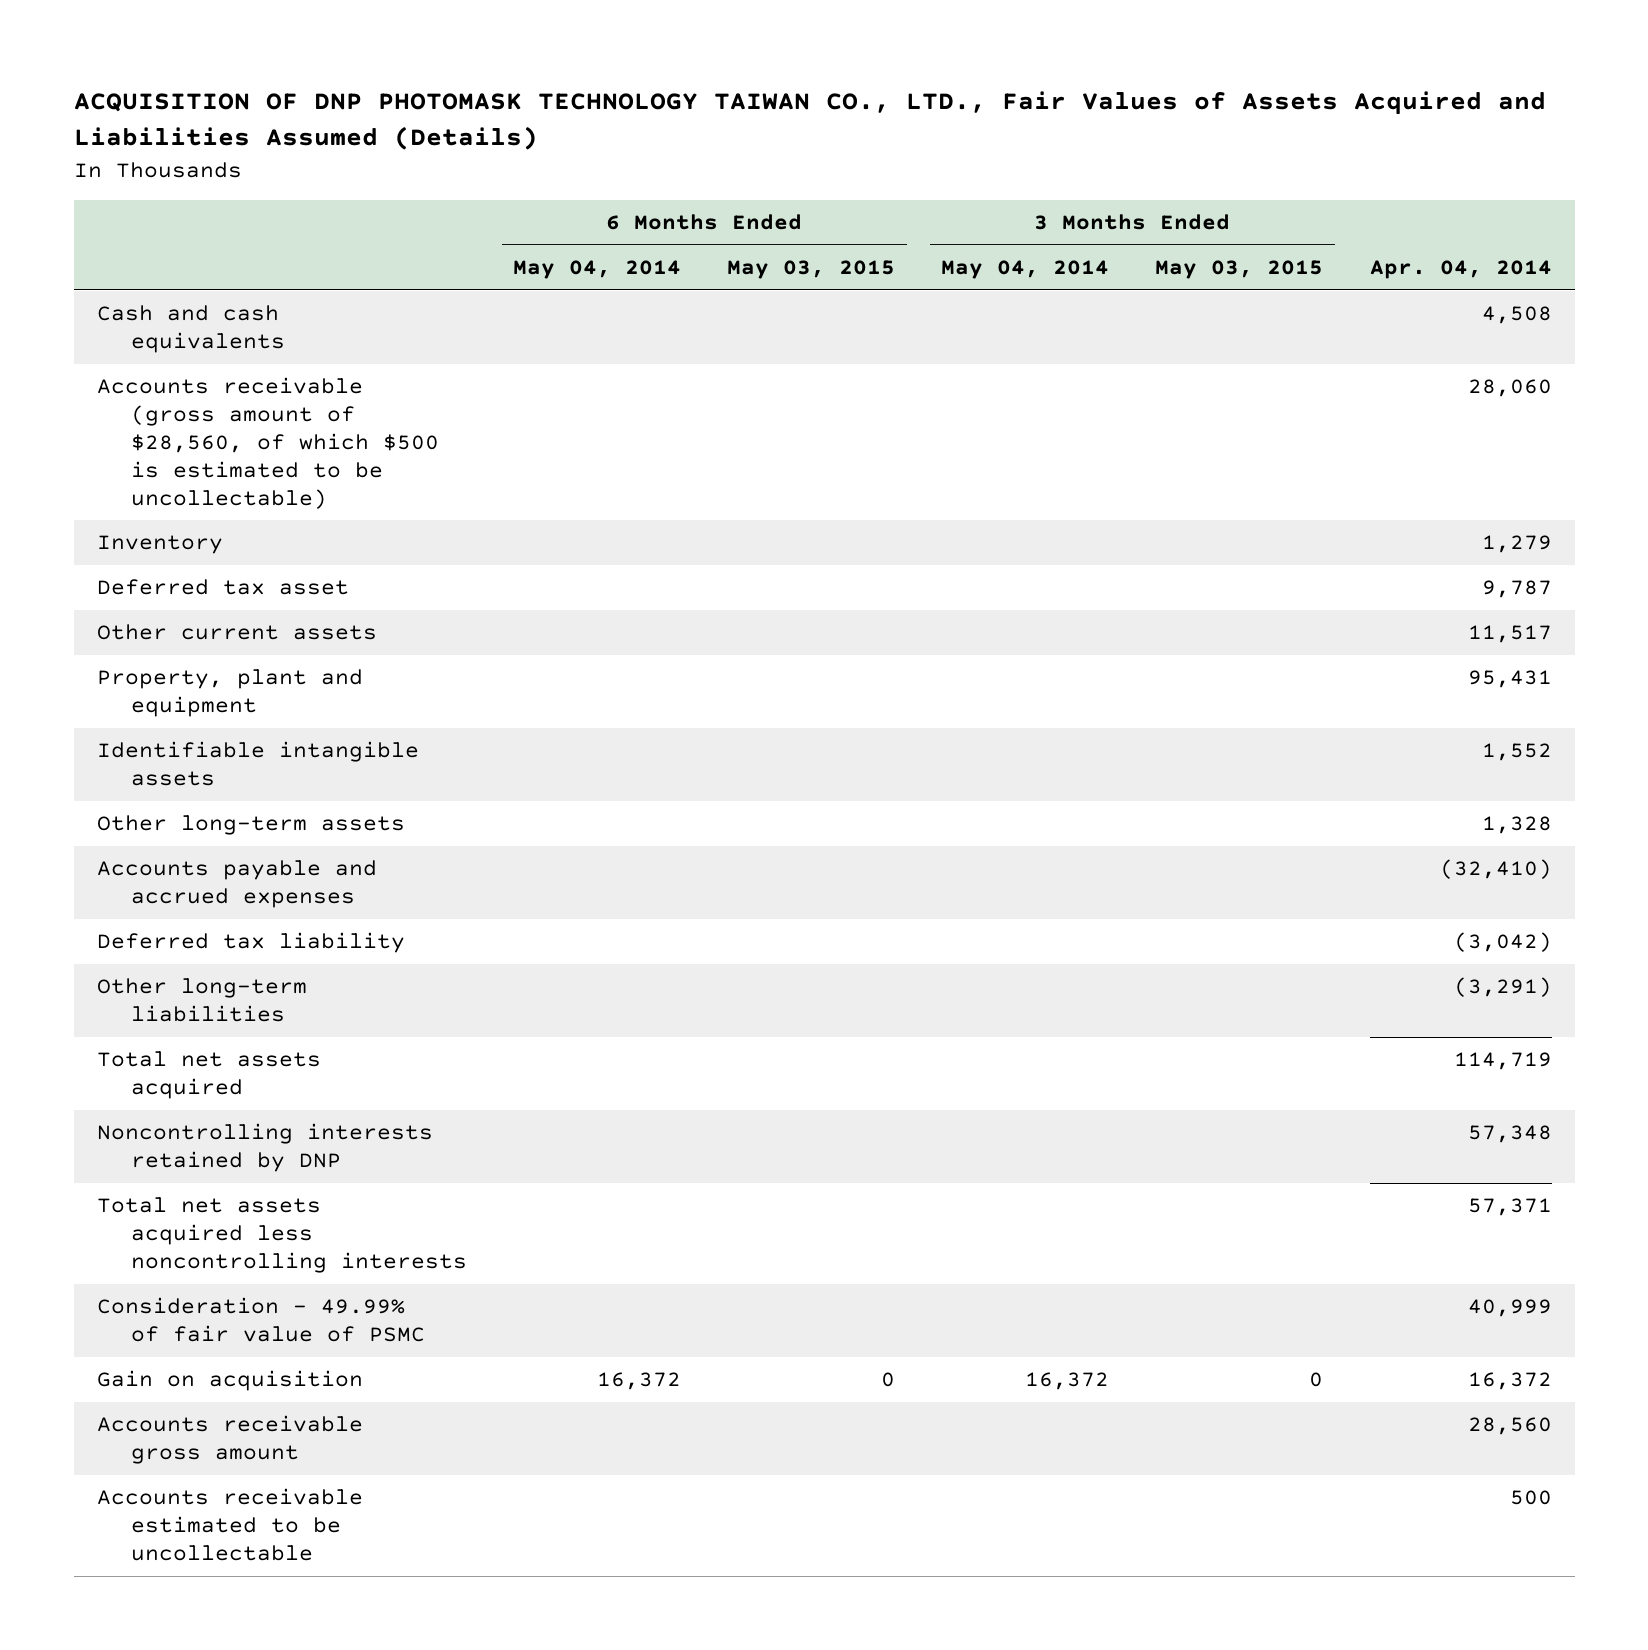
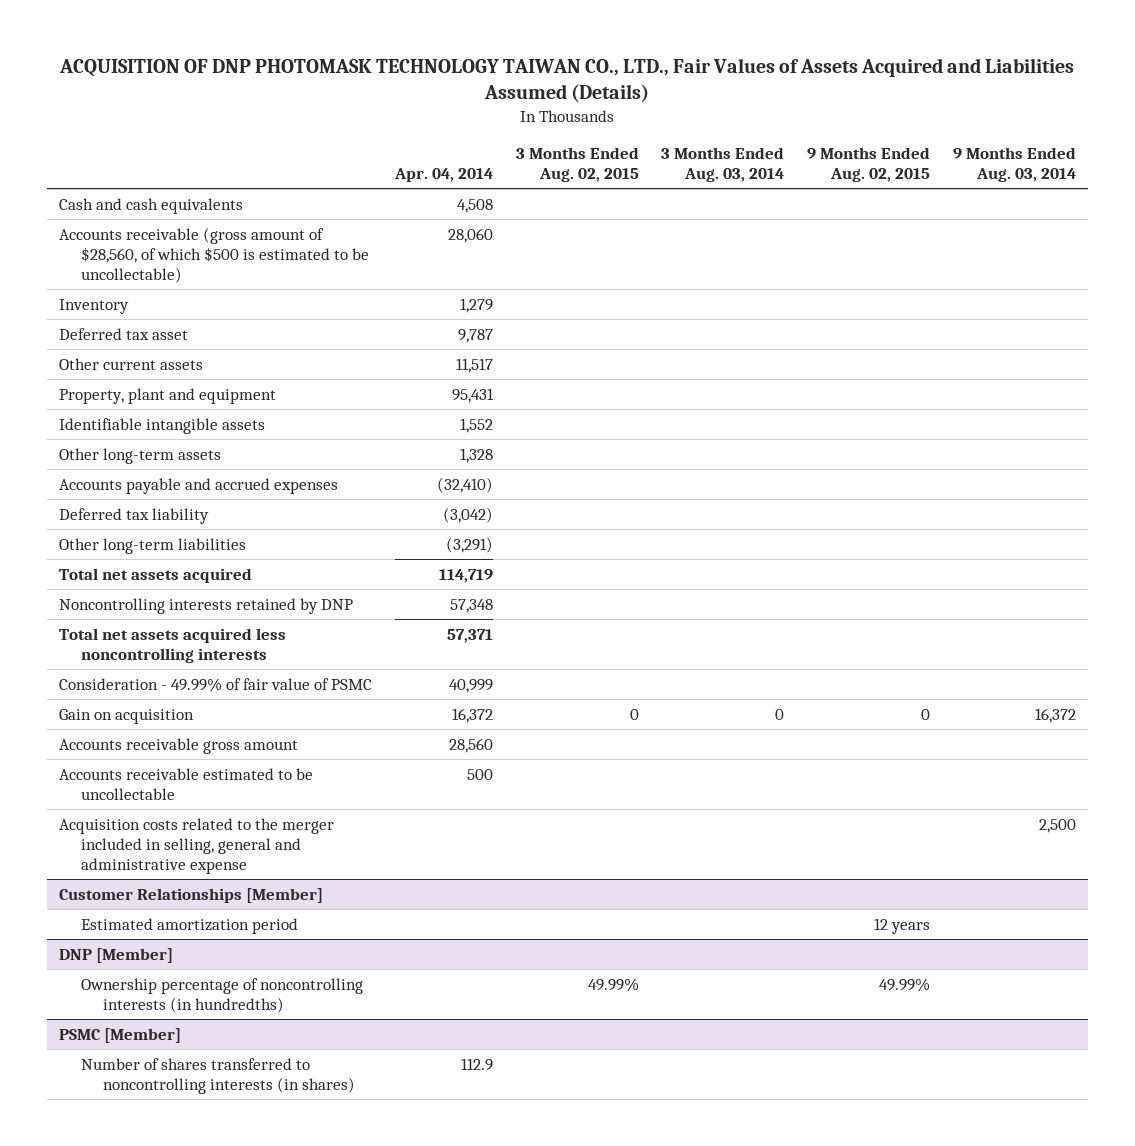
- | 6 Months Ended May 04, 2014 | 6 Months Ended May 03, 2015 | 3 Months Ended May 04, 2014 | 3 Months Ended May 03, 2015 | Apr. 04, 2014
+ | Apr. 04, 2014 | 3 Months Ended Aug. 02, 2015 | 3 Months Ended Aug. 03, 2014 | 9 Months Ended Aug. 02, 2015 | 9 Months Ended Aug. 03, 2014
+ Acquisition costs related to the merger included in selling, general and administrative expense | | | | | 2,500
+ Customer Relationships [Member]
+ Estimated amortization period | | | | 12 years |
+ DNP [Member]
+ Ownership percentage of noncontrolling interests (in hundredths) | | 49.99% | | 49.99% |
+ PSMC [Member]
+ Number of shares transferred to noncontrolling interests (in shares) | 112.9 | | | |

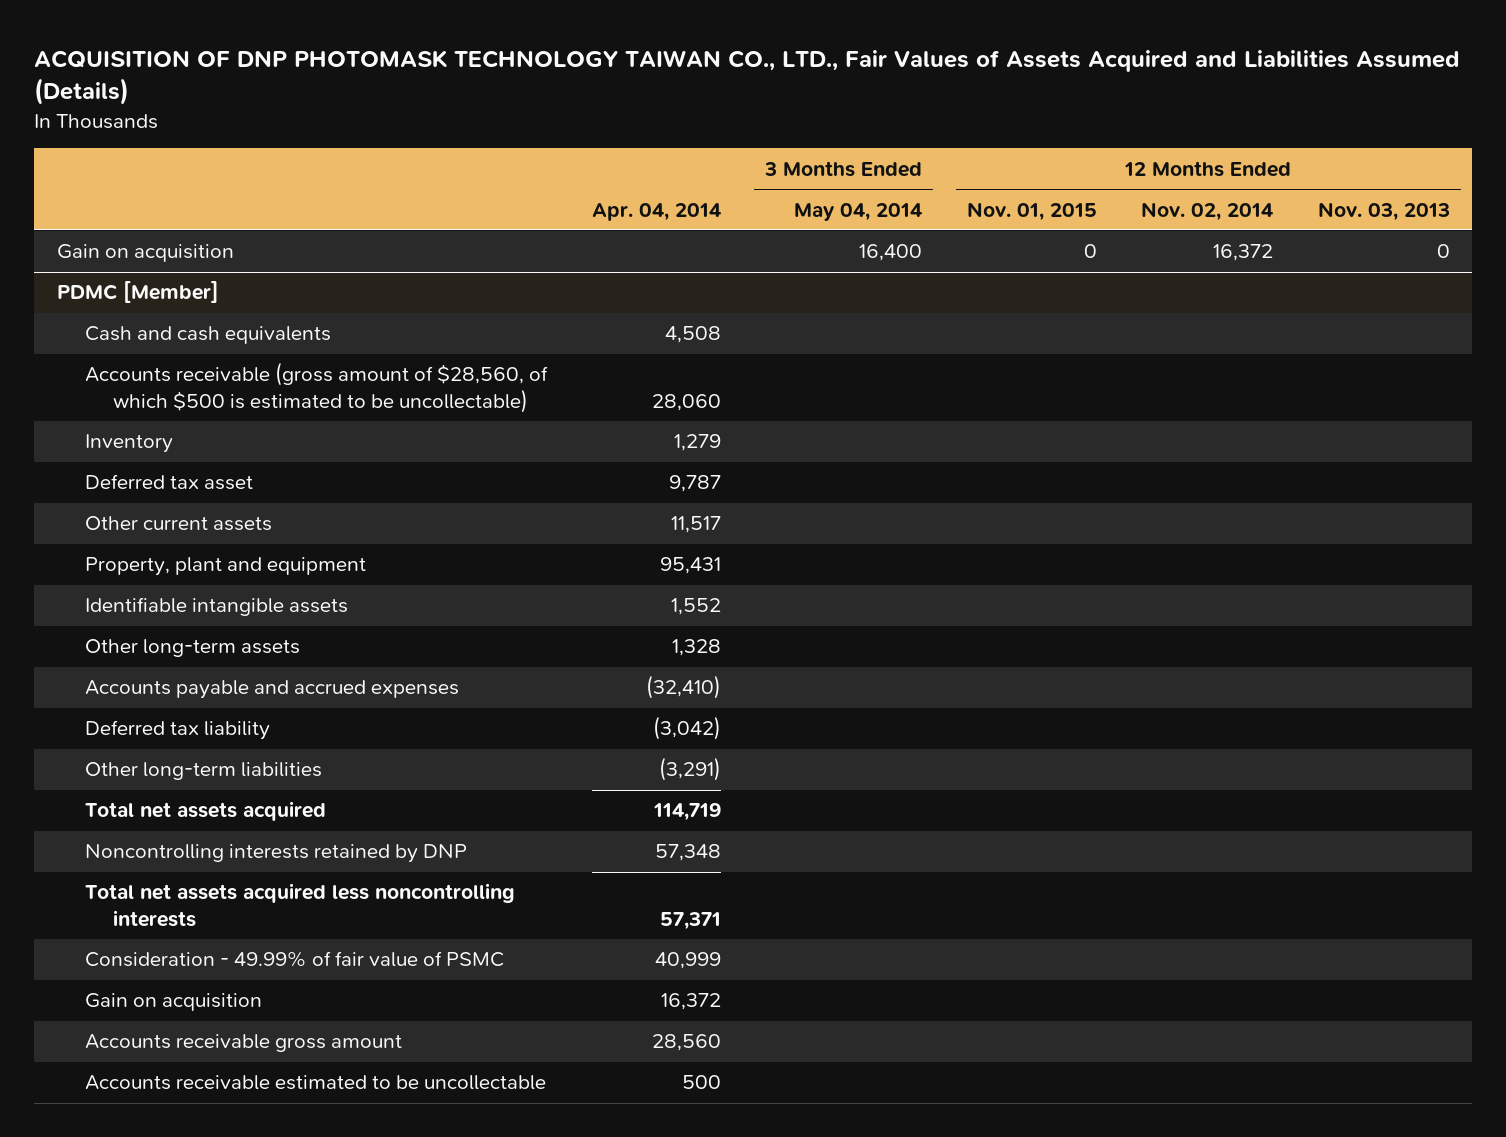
- | Apr. 04, 2014 | 3 Months Ended Aug. 02, 2015 | 3 Months Ended Aug. 03, 2014 | 9 Months Ended Aug. 02, 2015 | 9 Months Ended Aug. 03, 2014
+ | Apr. 04, 2014 | 3 Months Ended May 04, 2014 | 12 Months Ended Nov. 01, 2015 | 12 Months Ended Nov. 02, 2014 | 12 Months Ended Nov. 03, 2013
+ Gain on acquisition | | 16,400 | 0 | 16,372 | 0
+ PDMC [Member]
- Acquisition costs related to the merger included in selling, general and administrative expense | | | | | 2,500
- Customer Relationships [Member]
- Estimated amortization period | | | | 12 years |
- DNP [Member]
- Ownership percentage of noncontrolling interests (in hundredths) | | 49.99% | | 49.99% |
- PSMC [Member]
- Number of shares transferred to noncontrolling interests (in shares) | 112.9 | | | |

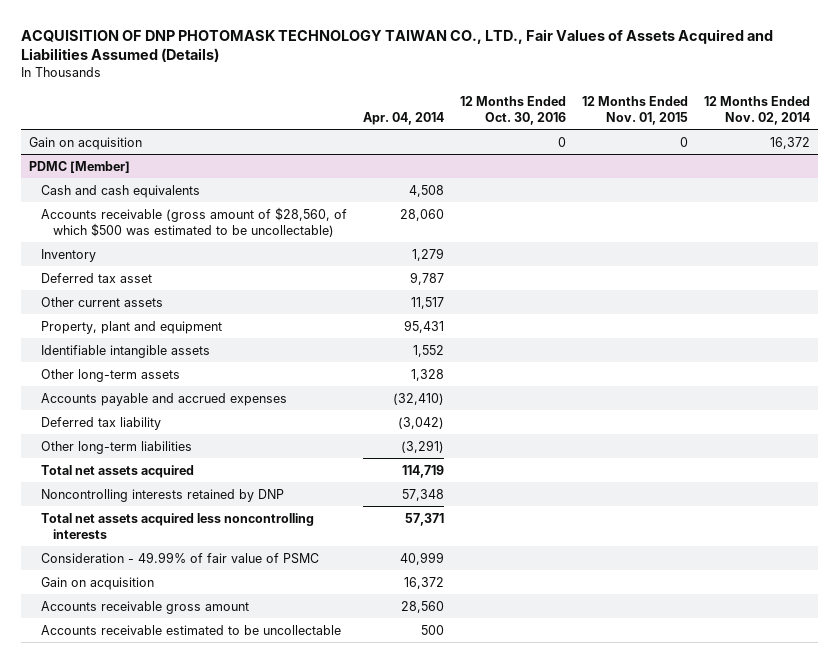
- | Apr. 04, 2014 | 3 Months Ended May 04, 2014 | 12 Months Ended Nov. 01, 2015 | 12 Months Ended Nov. 02, 2014 | 12 Months Ended Nov. 03, 2013
+ | Apr. 04, 2014 | 12 Months Ended Oct. 30, 2016 | 12 Months Ended Nov. 01, 2015 | 12 Months Ended Nov. 02, 2014
@ PDMC [Member]
- Accounts receivable (gross amount of $28,560, of which $500 is estimated to be uncollectable) | 28,060 | | | |
+ Accounts receivable (gross amount of $28,560, of which $500 was estimated to be uncollectable) | 28,060 | | |

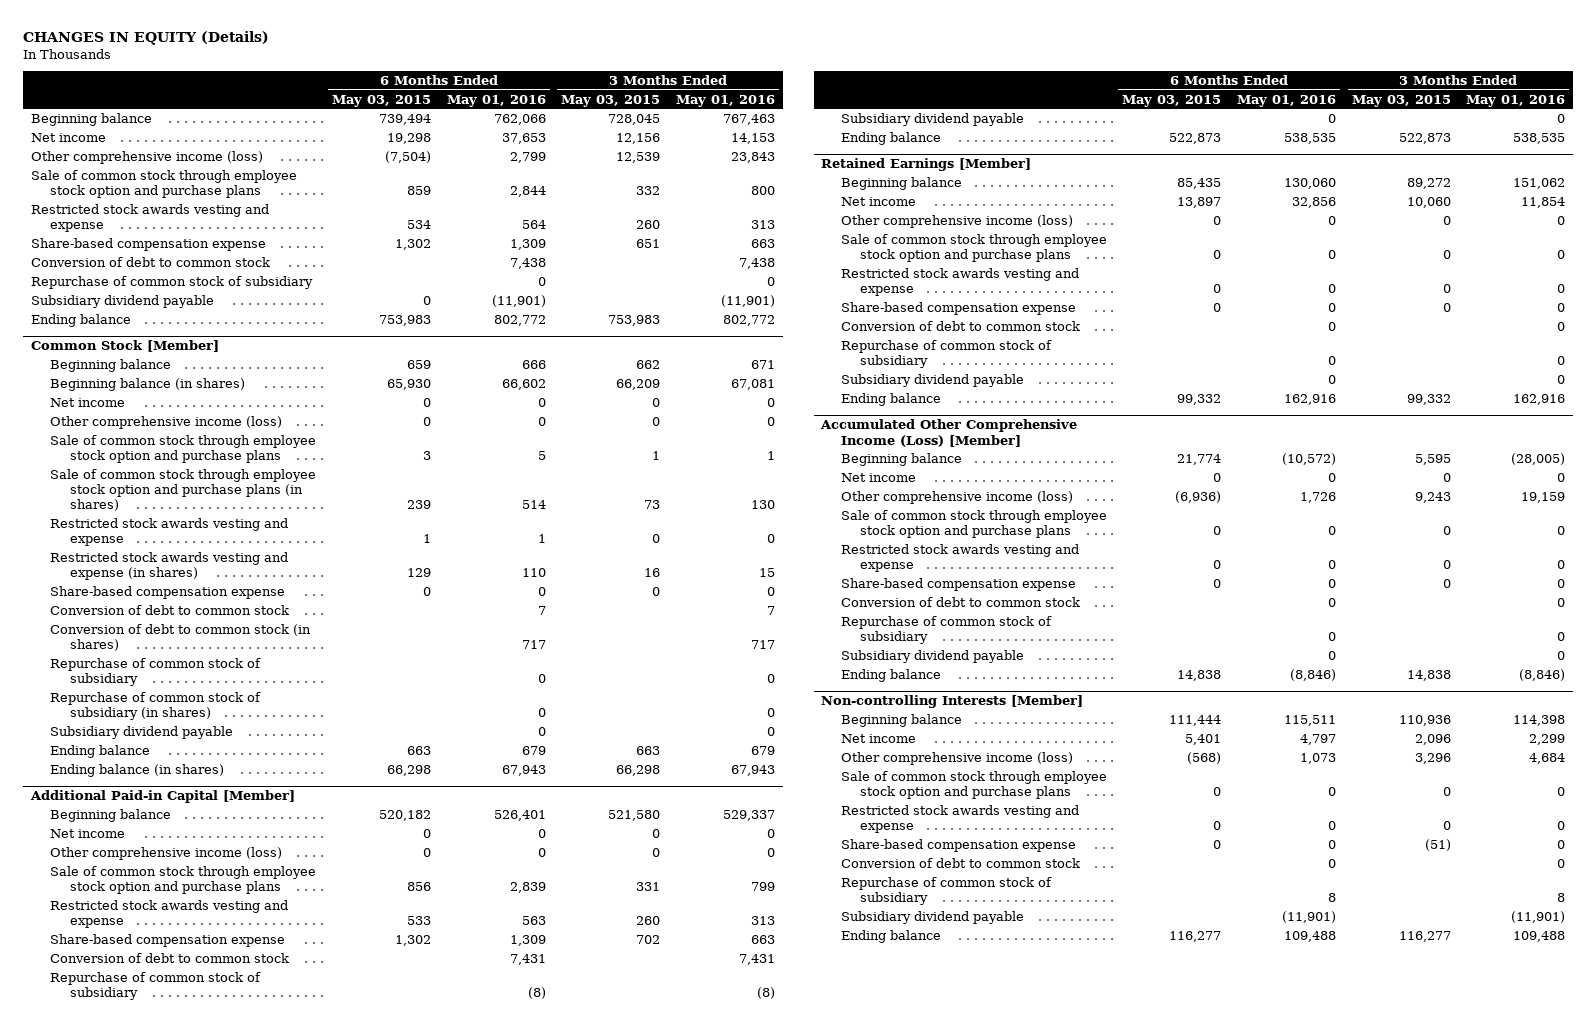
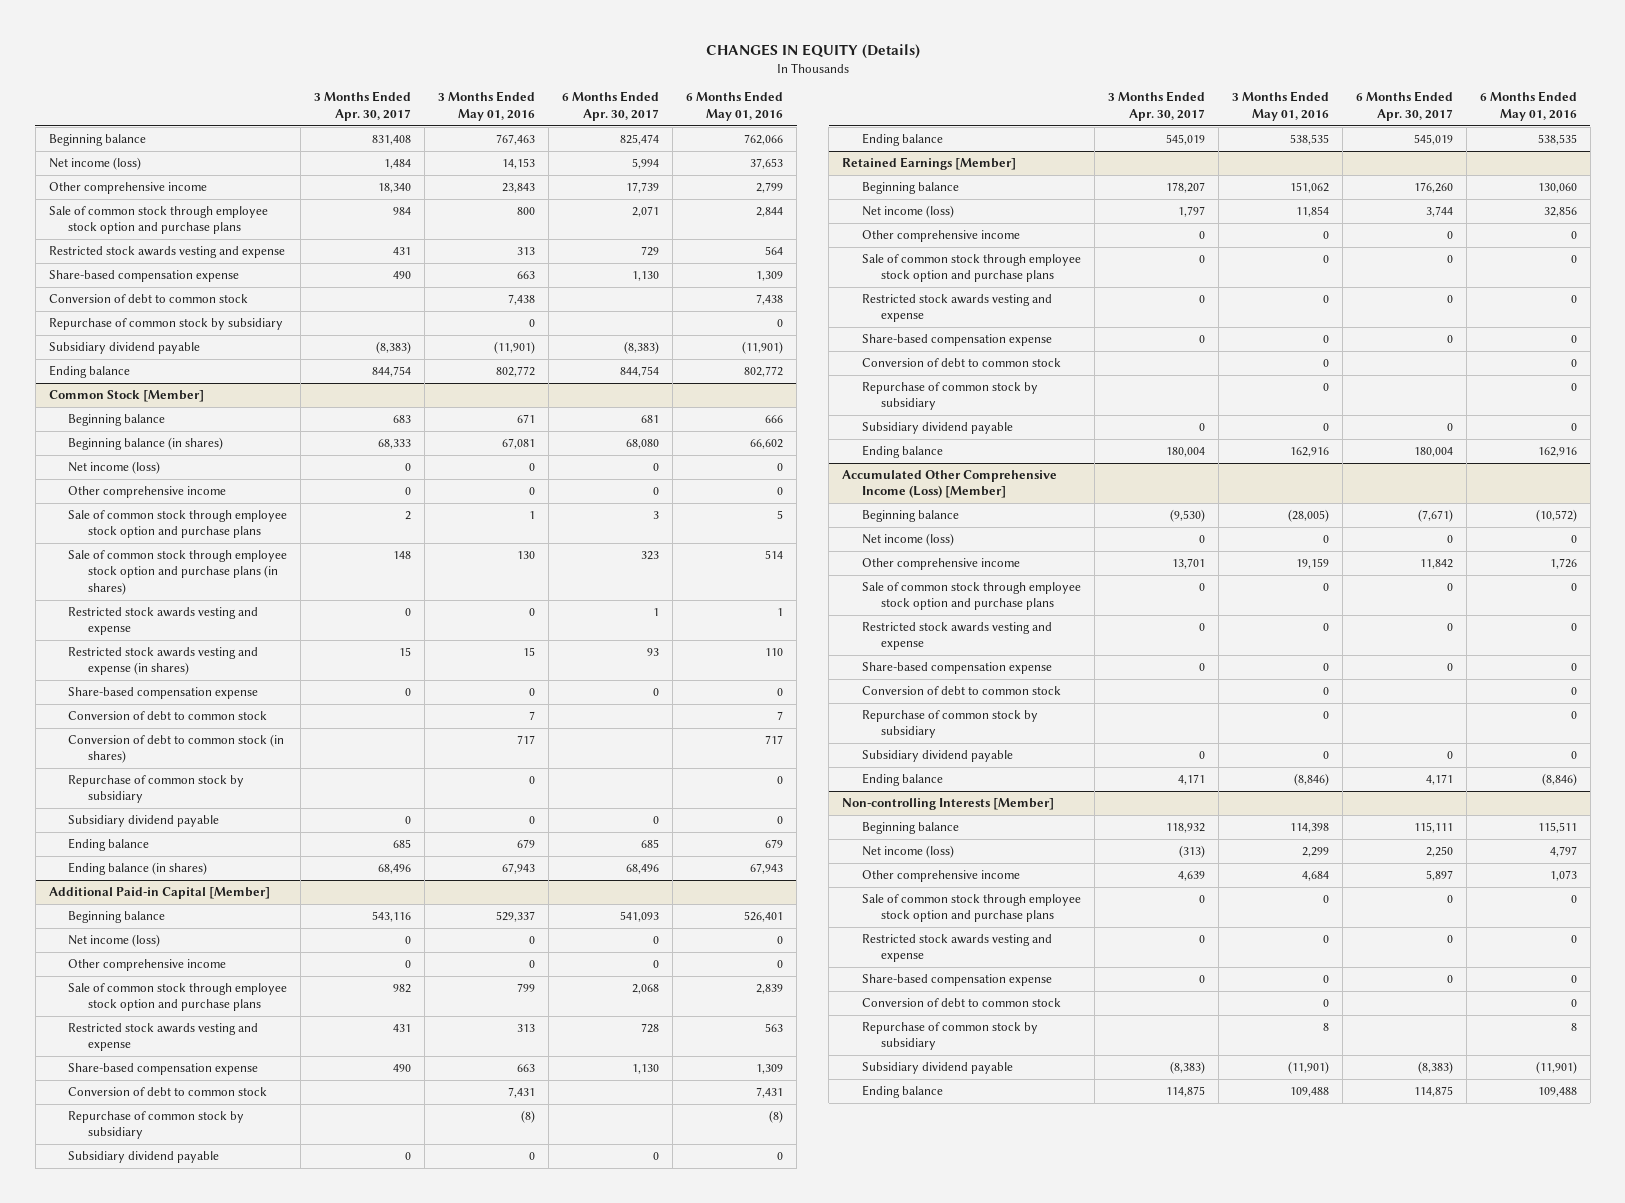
- | 6 Months Ended May 03, 2015 | 6 Months Ended May 01, 2016 | 3 Months Ended May 03, 2015 | 3 Months Ended May 01, 2016
+ | 3 Months Ended Apr. 30, 2017 | 3 Months Ended May 01, 2016 | 6 Months Ended Apr. 30, 2017 | 6 Months Ended May 01, 2016
- Net income | 19,298 | 37,653 | 12,156 | 14,153
- Other comprehensive income (loss) | (7,504) | 2,799 | 12,539 | 23,843
+ Net income (loss) | 1,484 | 14,153 | 5,994 | 37,653
+ Other comprehensive income | 18,340 | 23,843 | 17,739 | 2,799
- Repurchase of common stock of subsidiary | | 0 | | 0
+ Repurchase of common stock by subsidiary | | 0 | | 0
@ Common Stock [Member]
- Net income | 0 | 0 | 0 | 0
- Other comprehensive income (loss) | 0 | 0 | 0 | 0
+ Net income (loss) | 0 | 0 | 0 | 0
+ Other comprehensive income | 0 | 0 | 0 | 0
- Repurchase of common stock of subsidiary | | 0 | | 0
- Repurchase of common stock of subsidiary (in shares) | | 0 | | 0
+ Repurchase of common stock by subsidiary | | 0 | | 0
@ Additional Paid-in Capital [Member]
- Net income | 0 | 0 | 0 | 0
- Other comprehensive income (loss) | 0 | 0 | 0 | 0
+ Net income (loss) | 0 | 0 | 0 | 0
+ Other comprehensive income | 0 | 0 | 0 | 0
- Repurchase of common stock of subsidiary | | (8) | | (8)
+ Repurchase of common stock by subsidiary | | (8) | | (8)
@ Retained Earnings [Member]
- Net income | 13,897 | 32,856 | 10,060 | 11,854
- Other comprehensive income (loss) | 0 | 0 | 0 | 0
+ Net income (loss) | 1,797 | 11,854 | 3,744 | 32,856
+ Other comprehensive income | 0 | 0 | 0 | 0
- Repurchase of common stock of subsidiary | | 0 | | 0
+ Repurchase of common stock by subsidiary | | 0 | | 0
@ Accumulated Other Comprehensive Income (Loss) [Member]
- Net income | 0 | 0 | 0 | 0
- Other comprehensive income (loss) | (6,936) | 1,726 | 9,243 | 19,159
+ Net income (loss) | 0 | 0 | 0 | 0
+ Other comprehensive income | 13,701 | 19,159 | 11,842 | 1,726
- Repurchase of common stock of subsidiary | | 0 | | 0
+ Repurchase of common stock by subsidiary | | 0 | | 0
@ Non-controlling Interests [Member]
- Net income | 5,401 | 4,797 | 2,096 | 2,299
- Other comprehensive income (loss) | (568) | 1,073 | 3,296 | 4,684
+ Net income (loss) | (313) | 2,299 | 2,250 | 4,797
+ Other comprehensive income | 4,639 | 4,684 | 5,897 | 1,073
- Repurchase of common stock of subsidiary | | 8 | | 8
+ Repurchase of common stock by subsidiary | | 8 | | 8

